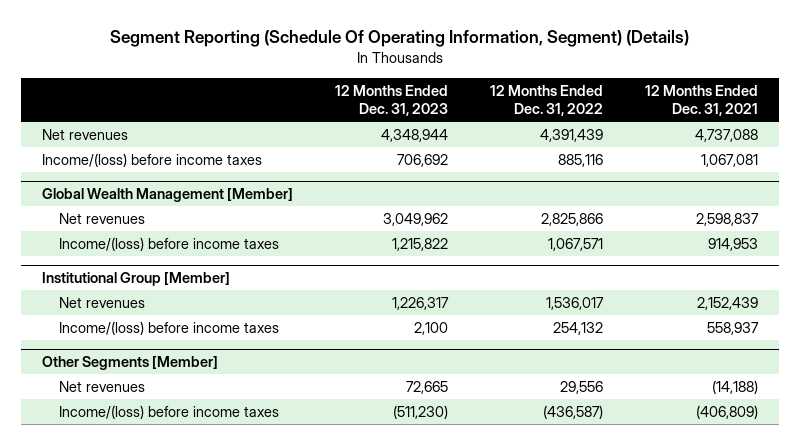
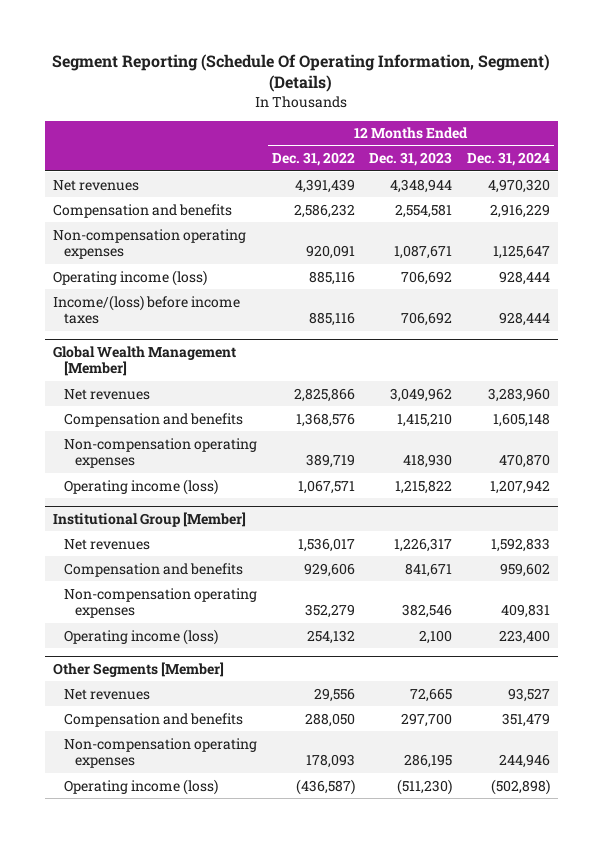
- | 12 Months Ended Dec. 31, 2023 | 12 Months Ended Dec. 31, 2022 | 12 Months Ended Dec. 31, 2021
+ | 12 Months Ended Dec. 31, 2022 | 12 Months Ended Dec. 31, 2023 | 12 Months Ended Dec. 31, 2024
+ Compensation and benefits | 2,586,232 | 2,554,581 | 2,916,229
+ Non-compensation operating expenses | 920,091 | 1,087,671 | 1,125,647
+ Operating income (loss) | 885,116 | 706,692 | 928,444
@ Global Wealth Management [Member]
- Income/(loss) before income taxes | 1,215,822 | 1,067,571 | 914,953
+ Compensation and benefits | 1,368,576 | 1,415,210 | 1,605,148
+ Non-compensation operating expenses | 389,719 | 418,930 | 470,870
+ Operating income (loss) | 1,067,571 | 1,215,822 | 1,207,942
@ Institutional Group [Member]
- Income/(loss) before income taxes | 2,100 | 254,132 | 558,937
+ Compensation and benefits | 929,606 | 841,671 | 959,602
+ Non-compensation operating expenses | 352,279 | 382,546 | 409,831
+ Operating income (loss) | 254,132 | 2,100 | 223,400
@ Other Segments [Member]
- Income/(loss) before income taxes | (511,230) | (436,587) | (406,809)
+ Compensation and benefits | 288,050 | 297,700 | 351,479
+ Non-compensation operating expenses | 178,093 | 286,195 | 244,946
+ Operating income (loss) | (436,587) | (511,230) | (502,898)

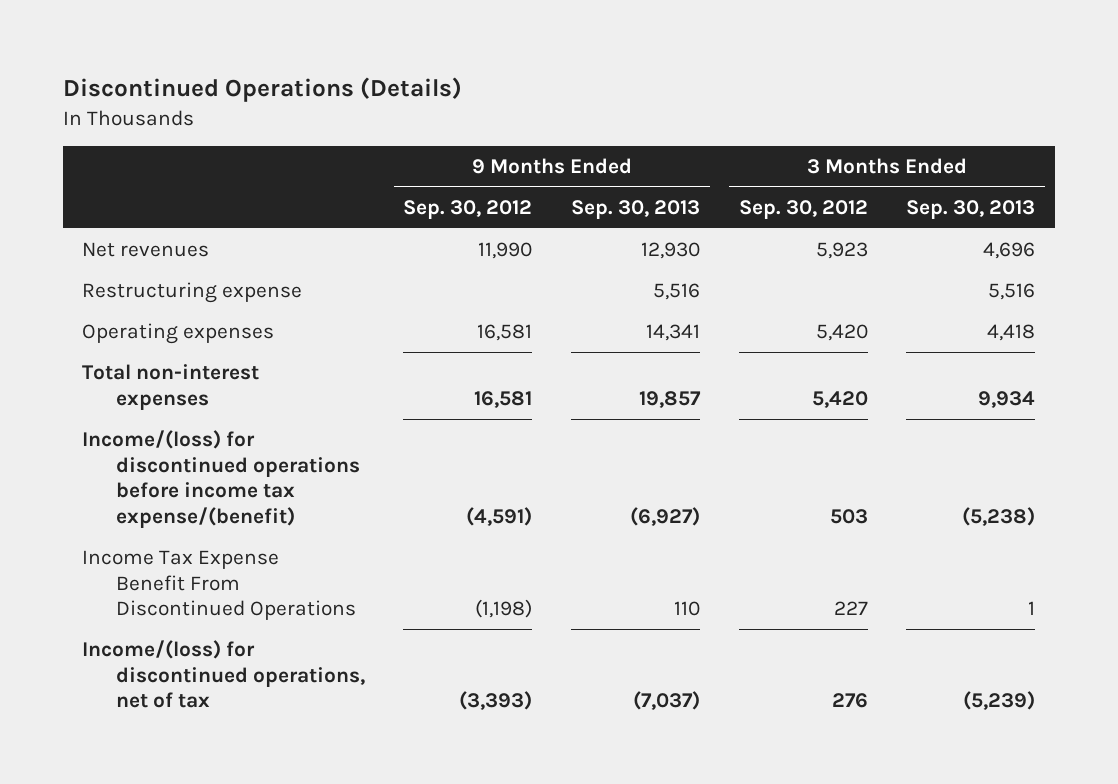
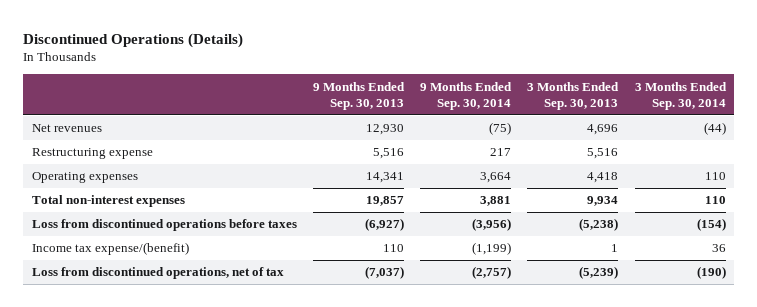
- | 9 Months Ended Sep. 30, 2012 | 9 Months Ended Sep. 30, 2013 | 3 Months Ended Sep. 30, 2012 | 3 Months Ended Sep. 30, 2013
+ | 9 Months Ended Sep. 30, 2013 | 9 Months Ended Sep. 30, 2014 | 3 Months Ended Sep. 30, 2013 | 3 Months Ended Sep. 30, 2014
- Income/(loss) for discontinued operations before income tax expense/(benefit) | (4,591) | (6,927) | 503 | (5,238)
- Income Tax Expense Benefit From Discontinued Operations | (1,198) | 110 | 227 | 1
- Income/(loss) for discontinued operations, net of tax | (3,393) | (7,037) | 276 | (5,239)
+ Loss from discontinued operations before taxes | (6,927) | (3,956) | (5,238) | (154)
+ Income tax expense/(benefit) | 110 | (1,199) | 1 | 36
+ Loss from discontinued operations, net of tax | (7,037) | (2,757) | (5,239) | (190)

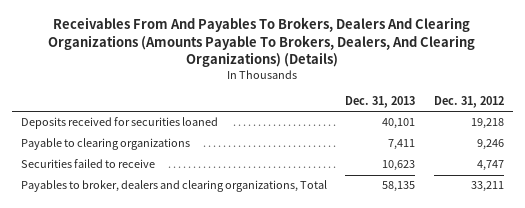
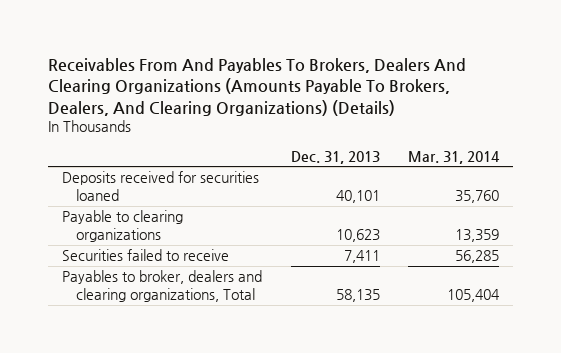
- | Dec. 31, 2013 | Dec. 31, 2012
+ | Dec. 31, 2013 | Mar. 31, 2014
- Payable to clearing organizations | 7,411 | 9,246
- Securities failed to receive | 10,623 | 4,747
+ Payable to clearing organizations | 10,623 | 13,359
+ Securities failed to receive | 7,411 | 56,285

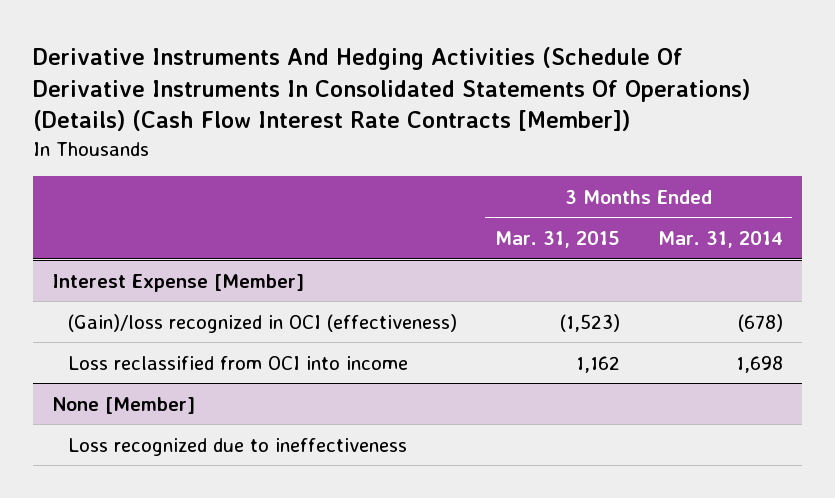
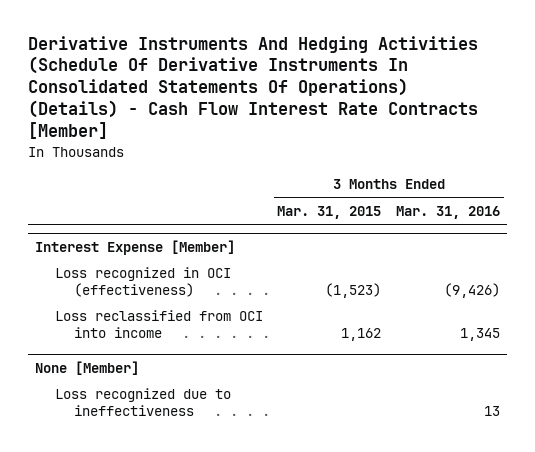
- Derivative Instruments And Hedging Activities (Schedule Of Derivative Instruments In Consolidated Statements Of Operations) (Details) (Cash Flow Interest Rate Contracts [Member])
+ Derivative Instruments And Hedging Activities (Schedule Of Derivative Instruments In Consolidated Statements Of Operations) (Details) - Cash Flow Interest Rate Contracts [Member]
- | 3 Months Ended Mar. 31, 2015 | 3 Months Ended Mar. 31, 2014
+ | 3 Months Ended Mar. 31, 2015 | 3 Months Ended Mar. 31, 2016
@ Interest Expense [Member]
- (Gain)/loss recognized in OCI (effectiveness) | (1,523) | (678)
+ Loss recognized in OCI (effectiveness) | (1,523) | (9,426)

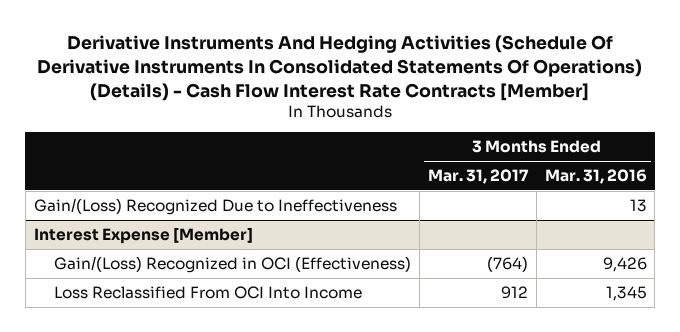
- | 3 Months Ended Mar. 31, 2015 | 3 Months Ended Mar. 31, 2016
+ | 3 Months Ended Mar. 31, 2017 | 3 Months Ended Mar. 31, 2016
+ Gain/(Loss) Recognized Due to Ineffectiveness | | 13
@ Interest Expense [Member]
- Loss recognized in OCI (effectiveness) | (1,523) | (9,426)
- Loss reclassified from OCI into income | 1,162 | 1,345
- None [Member]
- Loss recognized due to ineffectiveness | | 13
@ Interest Expense [Member]
+ Gain/(Loss) Recognized in OCI (Effectiveness) | (764) | 9,426
+ Loss Reclassified From OCI Into Income | 912 | 1,345

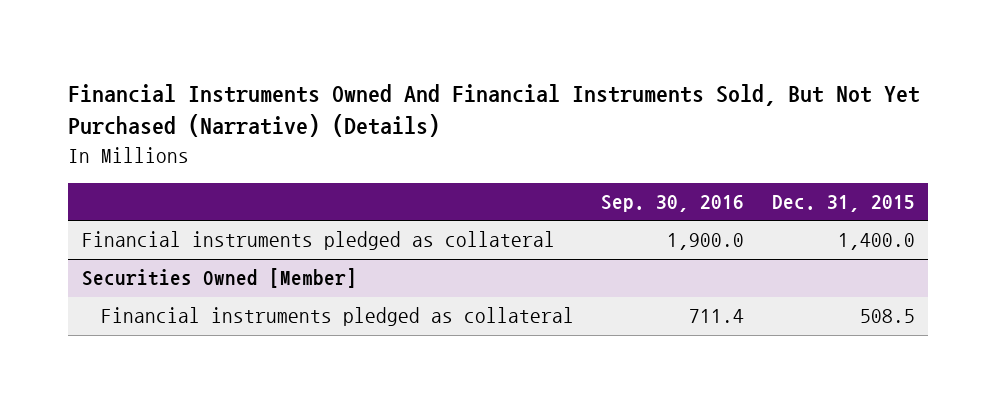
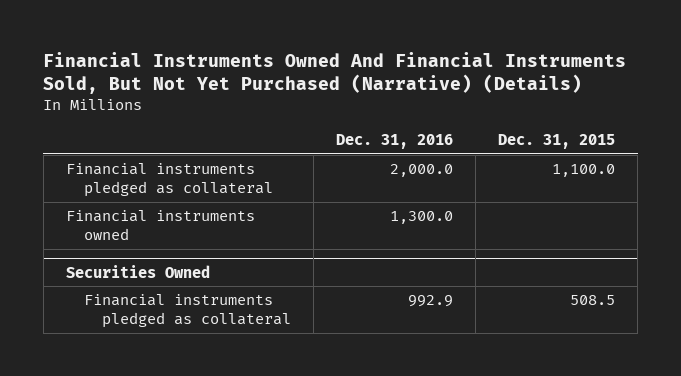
- | Sep. 30, 2016 | Dec. 31, 2015
+ | Dec. 31, 2016 | Dec. 31, 2015
- Financial instruments pledged as collateral | 1,900.0 | 1,400.0
- Securities Owned [Member]
+ Financial instruments pledged as collateral | 2,000.0 | 1,100.0
+ Financial instruments owned | 1,300.0 |
+ Securities Owned

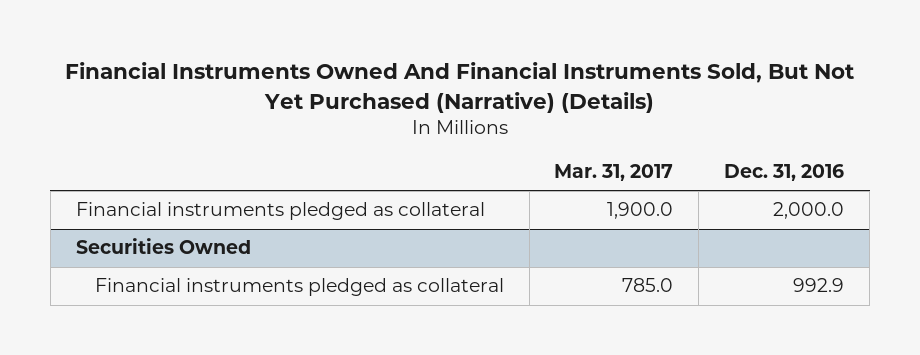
- | Dec. 31, 2016 | Dec. 31, 2015
+ | Mar. 31, 2017 | Dec. 31, 2016
- Financial instruments owned | 1,300.0 |

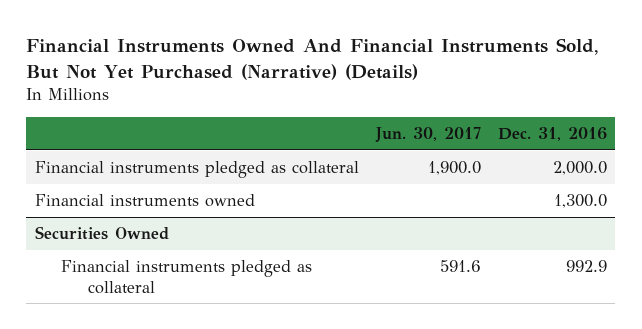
- | Mar. 31, 2017 | Dec. 31, 2016
+ | Jun. 30, 2017 | Dec. 31, 2016
+ Financial instruments owned | | 1,300.0

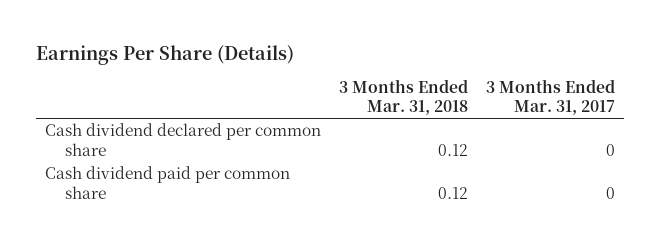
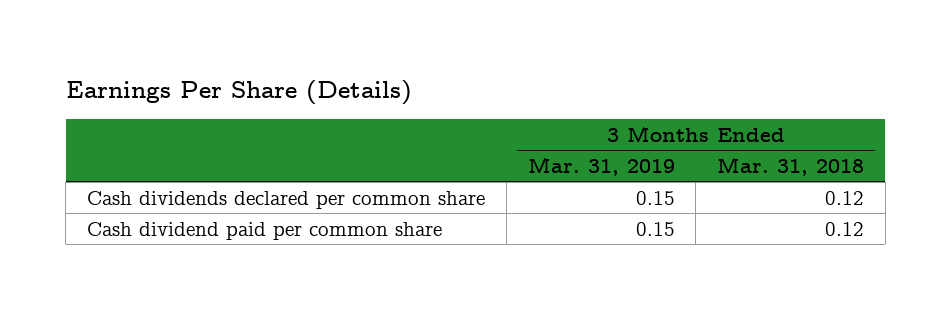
- | 3 Months Ended Mar. 31, 2018 | 3 Months Ended Mar. 31, 2017
+ | 3 Months Ended Mar. 31, 2019 | 3 Months Ended Mar. 31, 2018
- Cash dividend declared per common share | 0.12 | 0
+ Cash dividends declared per common share | 0.15 | 0.12

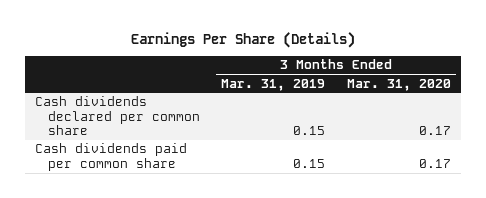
- | 3 Months Ended Mar. 31, 2019 | 3 Months Ended Mar. 31, 2018
+ | 3 Months Ended Mar. 31, 2019 | 3 Months Ended Mar. 31, 2020
- Cash dividend paid per common share | 0.15 | 0.12
+ Cash dividends paid per common share | 0.15 | 0.17

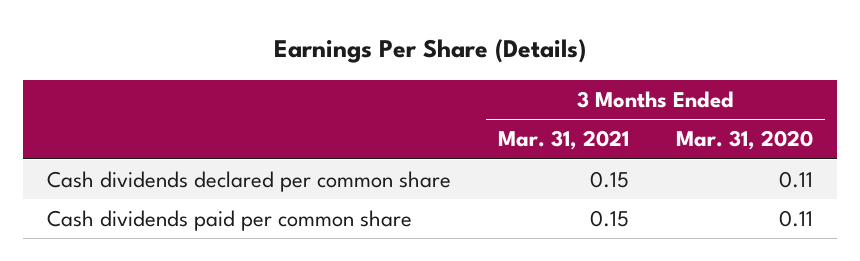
- | 3 Months Ended Mar. 31, 2019 | 3 Months Ended Mar. 31, 2020
+ | 3 Months Ended Mar. 31, 2021 | 3 Months Ended Mar. 31, 2020
- Cash dividends declared per common share | 0.15 | 0.17
- Cash dividends paid per common share | 0.15 | 0.17
+ Cash dividends declared per common share | 0.15 | 0.11
+ Cash dividends paid per common share | 0.15 | 0.11

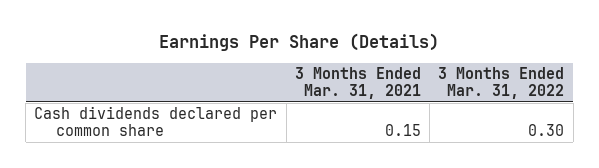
- | 3 Months Ended Mar. 31, 2021 | 3 Months Ended Mar. 31, 2020
+ | 3 Months Ended Mar. 31, 2021 | 3 Months Ended Mar. 31, 2022
- Cash dividends paid per common share | 0.15 | 0.11

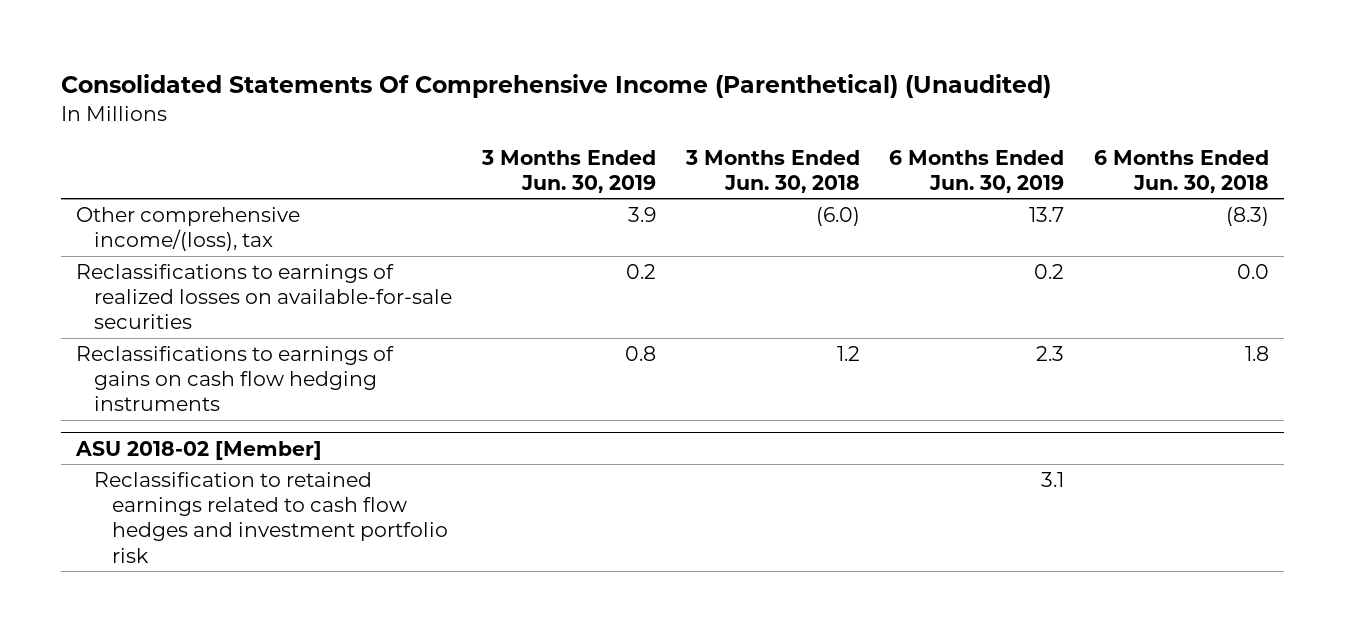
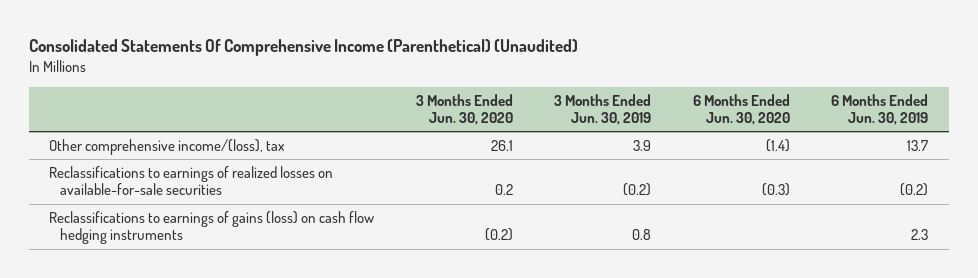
- | 3 Months Ended Jun. 30, 2019 | 3 Months Ended Jun. 30, 2018 | 6 Months Ended Jun. 30, 2019 | 6 Months Ended Jun. 30, 2018
+ | 3 Months Ended Jun. 30, 2020 | 3 Months Ended Jun. 30, 2019 | 6 Months Ended Jun. 30, 2020 | 6 Months Ended Jun. 30, 2019
- Reclassifications to earnings of realized losses on available-for-sale securities | 0.2 | | 0.2 | 0.0
- Reclassifications to earnings of gains on cash flow hedging instruments | 0.8 | 1.2 | 2.3 | 1.8
- ASU 2018-02 [Member]
- Reclassification to retained earnings related to cash flow hedges and investment portfolio risk | | | 3.1 |
+ Reclassifications to earnings of realized losses on available-for-sale securities | 0.2 | (0.2) | (0.3) | (0.2)
+ Reclassifications to earnings of gains (loss) on cash flow hedging instruments | (0.2) | 0.8 | | 2.3

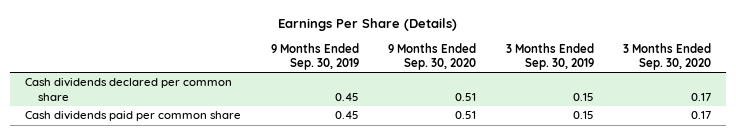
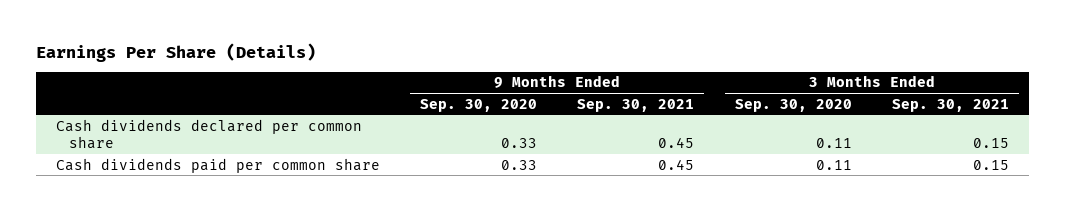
- | 9 Months Ended Sep. 30, 2019 | 9 Months Ended Sep. 30, 2020 | 3 Months Ended Sep. 30, 2019 | 3 Months Ended Sep. 30, 2020
+ | 9 Months Ended Sep. 30, 2020 | 9 Months Ended Sep. 30, 2021 | 3 Months Ended Sep. 30, 2020 | 3 Months Ended Sep. 30, 2021
- Cash dividends declared per common share | 0.45 | 0.51 | 0.15 | 0.17
- Cash dividends paid per common share | 0.45 | 0.51 | 0.15 | 0.17
+ Cash dividends declared per common share | 0.33 | 0.45 | 0.11 | 0.15
+ Cash dividends paid per common share | 0.33 | 0.45 | 0.11 | 0.15

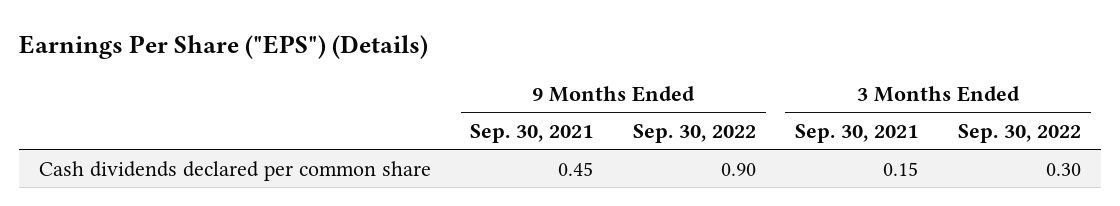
- Earnings Per Share (Details)
+ Earnings Per Share ("EPS") (Details)
- | 9 Months Ended Sep. 30, 2020 | 9 Months Ended Sep. 30, 2021 | 3 Months Ended Sep. 30, 2020 | 3 Months Ended Sep. 30, 2021
+ | 9 Months Ended Sep. 30, 2021 | 9 Months Ended Sep. 30, 2022 | 3 Months Ended Sep. 30, 2021 | 3 Months Ended Sep. 30, 2022
- Cash dividends paid per common share | 0.33 | 0.45 | 0.11 | 0.15

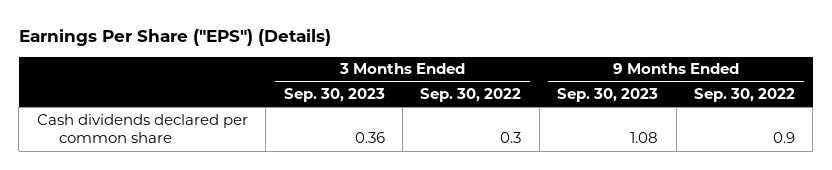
- | 9 Months Ended Sep. 30, 2021 | 9 Months Ended Sep. 30, 2022 | 3 Months Ended Sep. 30, 2021 | 3 Months Ended Sep. 30, 2022
+ | 3 Months Ended Sep. 30, 2023 | 3 Months Ended Sep. 30, 2022 | 9 Months Ended Sep. 30, 2023 | 9 Months Ended Sep. 30, 2022
- Cash dividends declared per common share | 0.45 | 0.90 | 0.15 | 0.30
+ Cash dividends declared per common share | 0.36 | 0.3 | 1.08 | 0.9

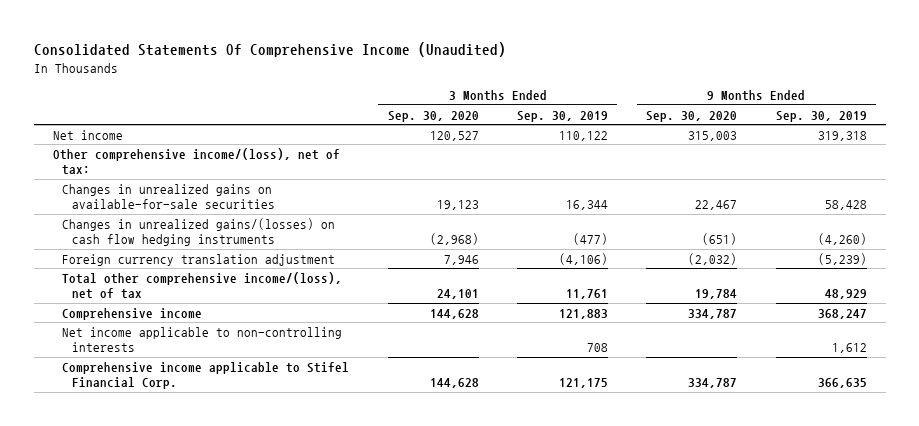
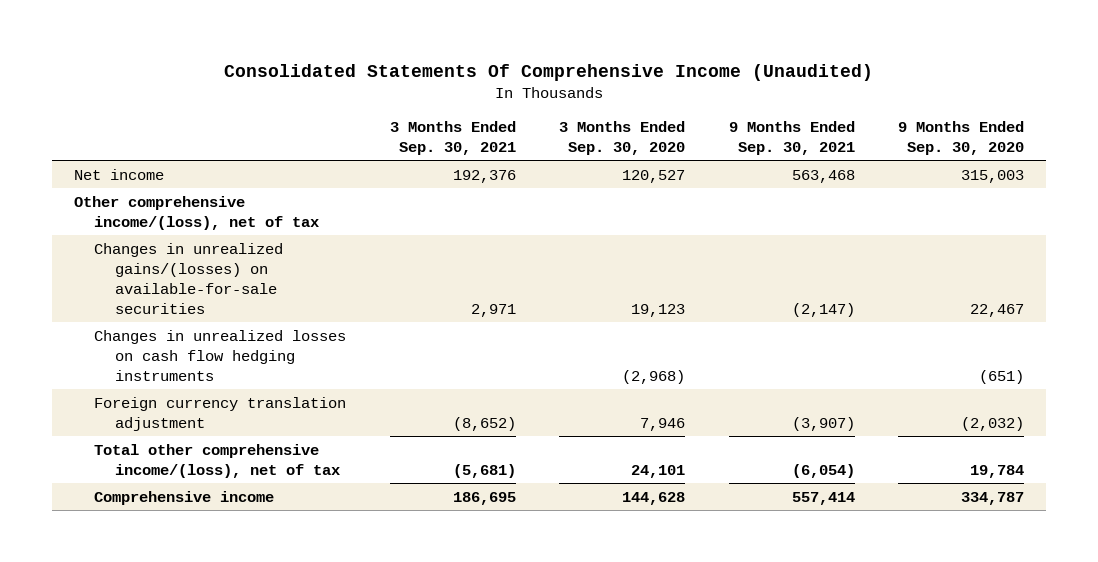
- | 3 Months Ended Sep. 30, 2020 | 3 Months Ended Sep. 30, 2019 | 9 Months Ended Sep. 30, 2020 | 9 Months Ended Sep. 30, 2019
+ | 3 Months Ended Sep. 30, 2021 | 3 Months Ended Sep. 30, 2020 | 9 Months Ended Sep. 30, 2021 | 9 Months Ended Sep. 30, 2020
- Other comprehensive income/(loss), net of tax:
- Changes in unrealized gains on available-for-sale securities | 19,123 | 16,344 | 22,467 | 58,428
- Changes in unrealized gains/(losses) on cash flow hedging instruments | (2,968) | (477) | (651) | (4,260)
+ Other comprehensive income/(loss), net of tax
+ Changes in unrealized gains/(losses) on available-for-sale securities | 2,971 | 19,123 | (2,147) | 22,467
+ Changes in unrealized losses on cash flow hedging instruments | | (2,968) | | (651)
- Net income applicable to non-controlling interests | | 708 | | 1,612
- Comprehensive income applicable to Stifel Financial Corp. | 144,628 | 121,175 | 334,787 | 366,635

